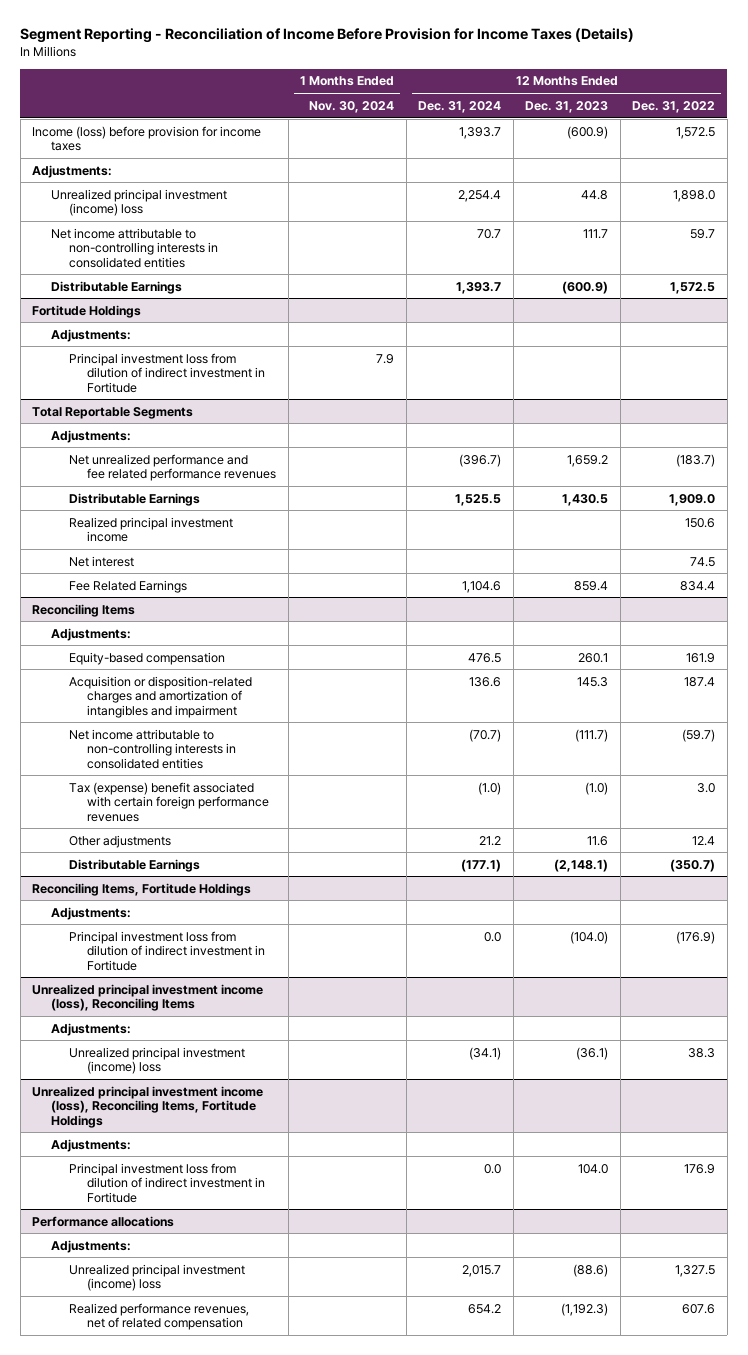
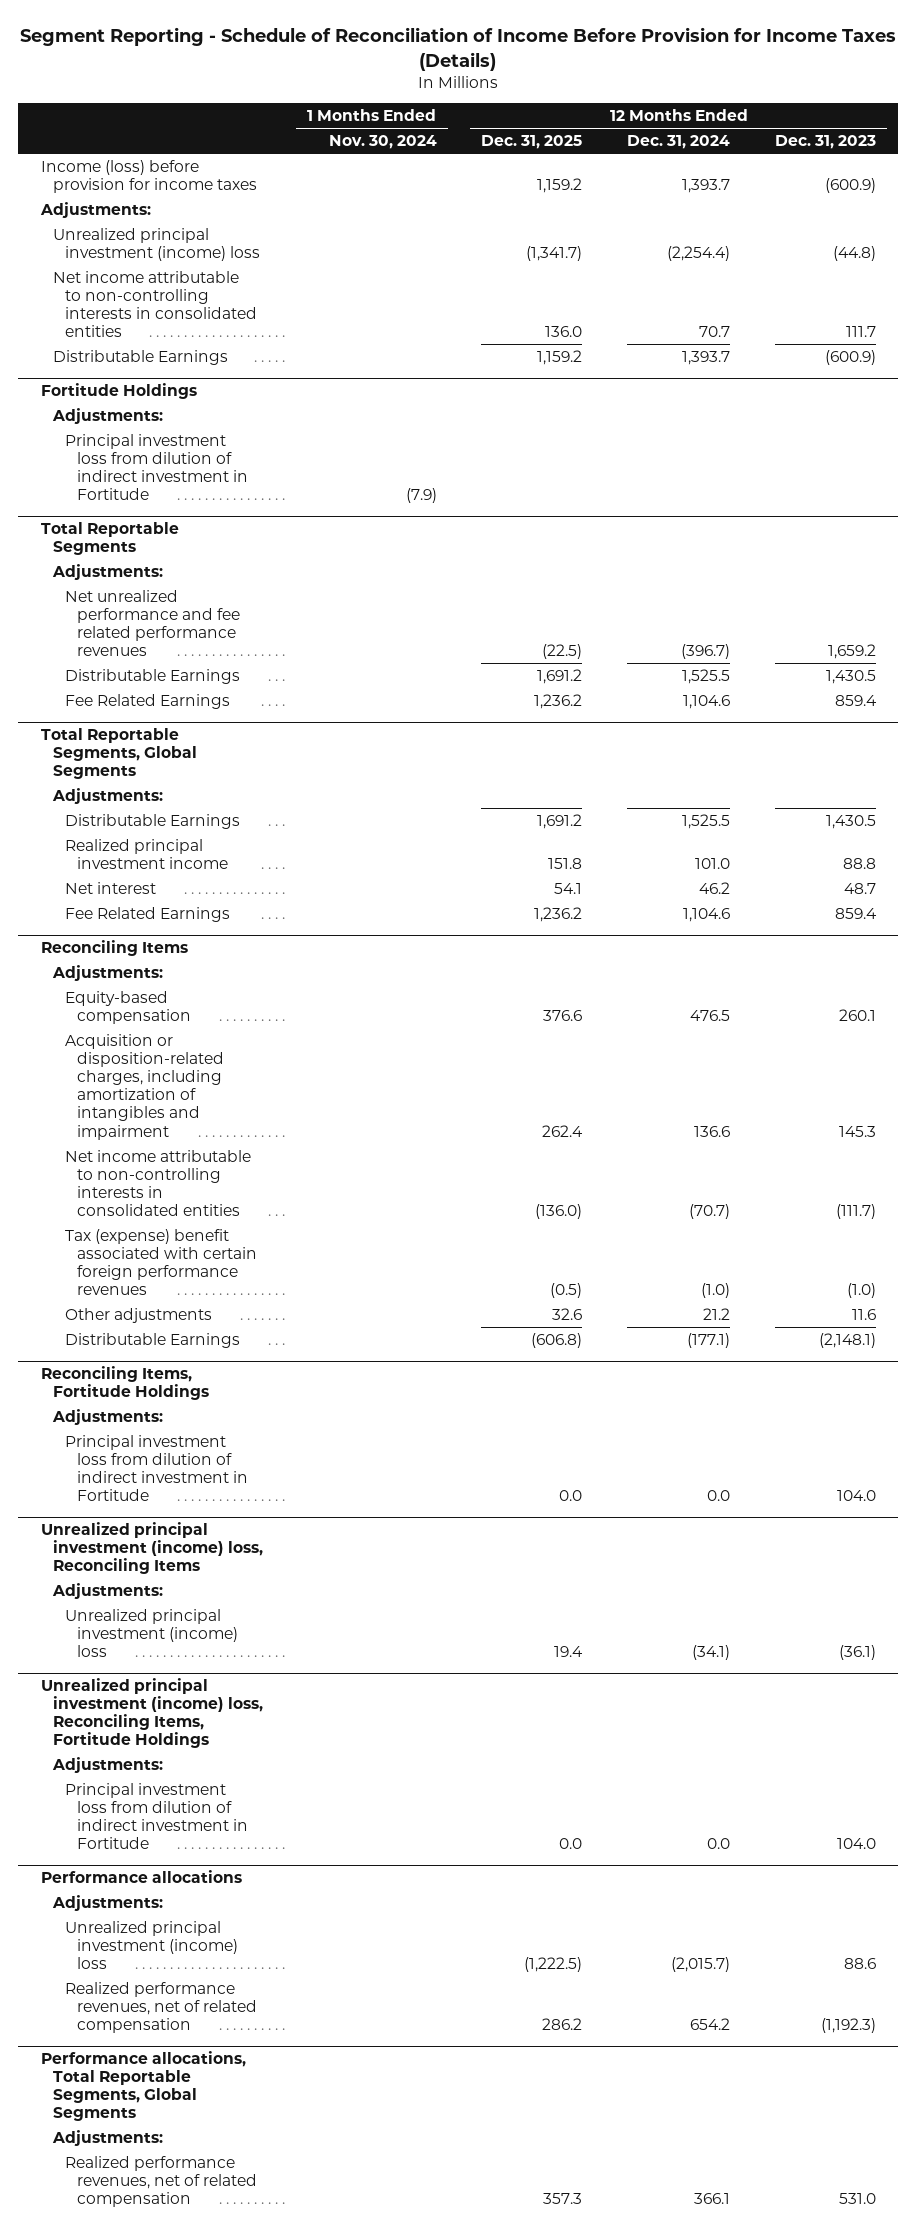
- Segment Reporting - Reconciliation of Income Before Provision for Income Taxes (Details)
+ Segment Reporting - Schedule of Reconciliation of Income Before Provision for Income Taxes (Details)
- | 1 Months Ended Nov. 30, 2024 | 12 Months Ended Dec. 31, 2024 | 12 Months Ended Dec. 31, 2023 | 12 Months Ended Dec. 31, 2022
+ | 1 Months Ended Nov. 30, 2024 | 12 Months Ended Dec. 31, 2025 | 12 Months Ended Dec. 31, 2024 | 12 Months Ended Dec. 31, 2023
- Unrealized principal investment (income) loss | | 2,254.4 | 44.8 | 1,898.0
+ Unrealized principal investment (income) loss | | (1,341.7) | (2,254.4) | (44.8)
@ Fortitude Holdings
- Principal investment loss from dilution of indirect investment in Fortitude | 7.9 | | |
+ Principal investment loss from dilution of indirect investment in Fortitude | (7.9) | | |
@ Total Reportable Segments
- Realized principal investment income | | | | 150.6
- Net interest | | | | 74.5
+ Total Reportable Segments, Global Segments
+ Adjustments:
+ Distributable Earnings | | 1,691.2 | 1,525.5 | 1,430.5
+ Realized principal investment income | | 151.8 | 101.0 | 88.8
+ Net interest | | 54.1 | 46.2 | 48.7
+ Fee Related Earnings | | 1,236.2 | 1,104.6 | 859.4
@ Reconciling Items
- Acquisition or disposition-related charges and amortization of intangibles and impairment | | 136.6 | 145.3 | 187.4
+ Acquisition or disposition-related charges, including amortization of intangibles and impairment | | 262.4 | 136.6 | 145.3
@ Reconciling Items, Fortitude Holdings
- Principal investment loss from dilution of indirect investment in Fortitude | | 0.0 | (104.0) | (176.9)
- Unrealized principal investment income (loss), Reconciling Items
@ Reconciling Items, Fortitude Holdings
+ Principal investment loss from dilution of indirect investment in Fortitude | | 0.0 | 0.0 | 104.0
+ Unrealized principal investment (income) loss, Reconciling Items
- Unrealized principal investment income (loss), Reconciling Items, Fortitude Holdings
+ Unrealized principal investment (income) loss, Reconciling Items, Fortitude Holdings
@ Performance allocations
- Unrealized principal investment (income) loss | | 2,015.7 | (88.6) | 1,327.5
+ Unrealized principal investment (income) loss | | (1,222.5) | (2,015.7) | 88.6
+ Performance allocations, Total Reportable Segments, Global Segments
+ Adjustments:
+ Realized performance revenues, net of related compensation | | 357.3 | 366.1 | 531.0

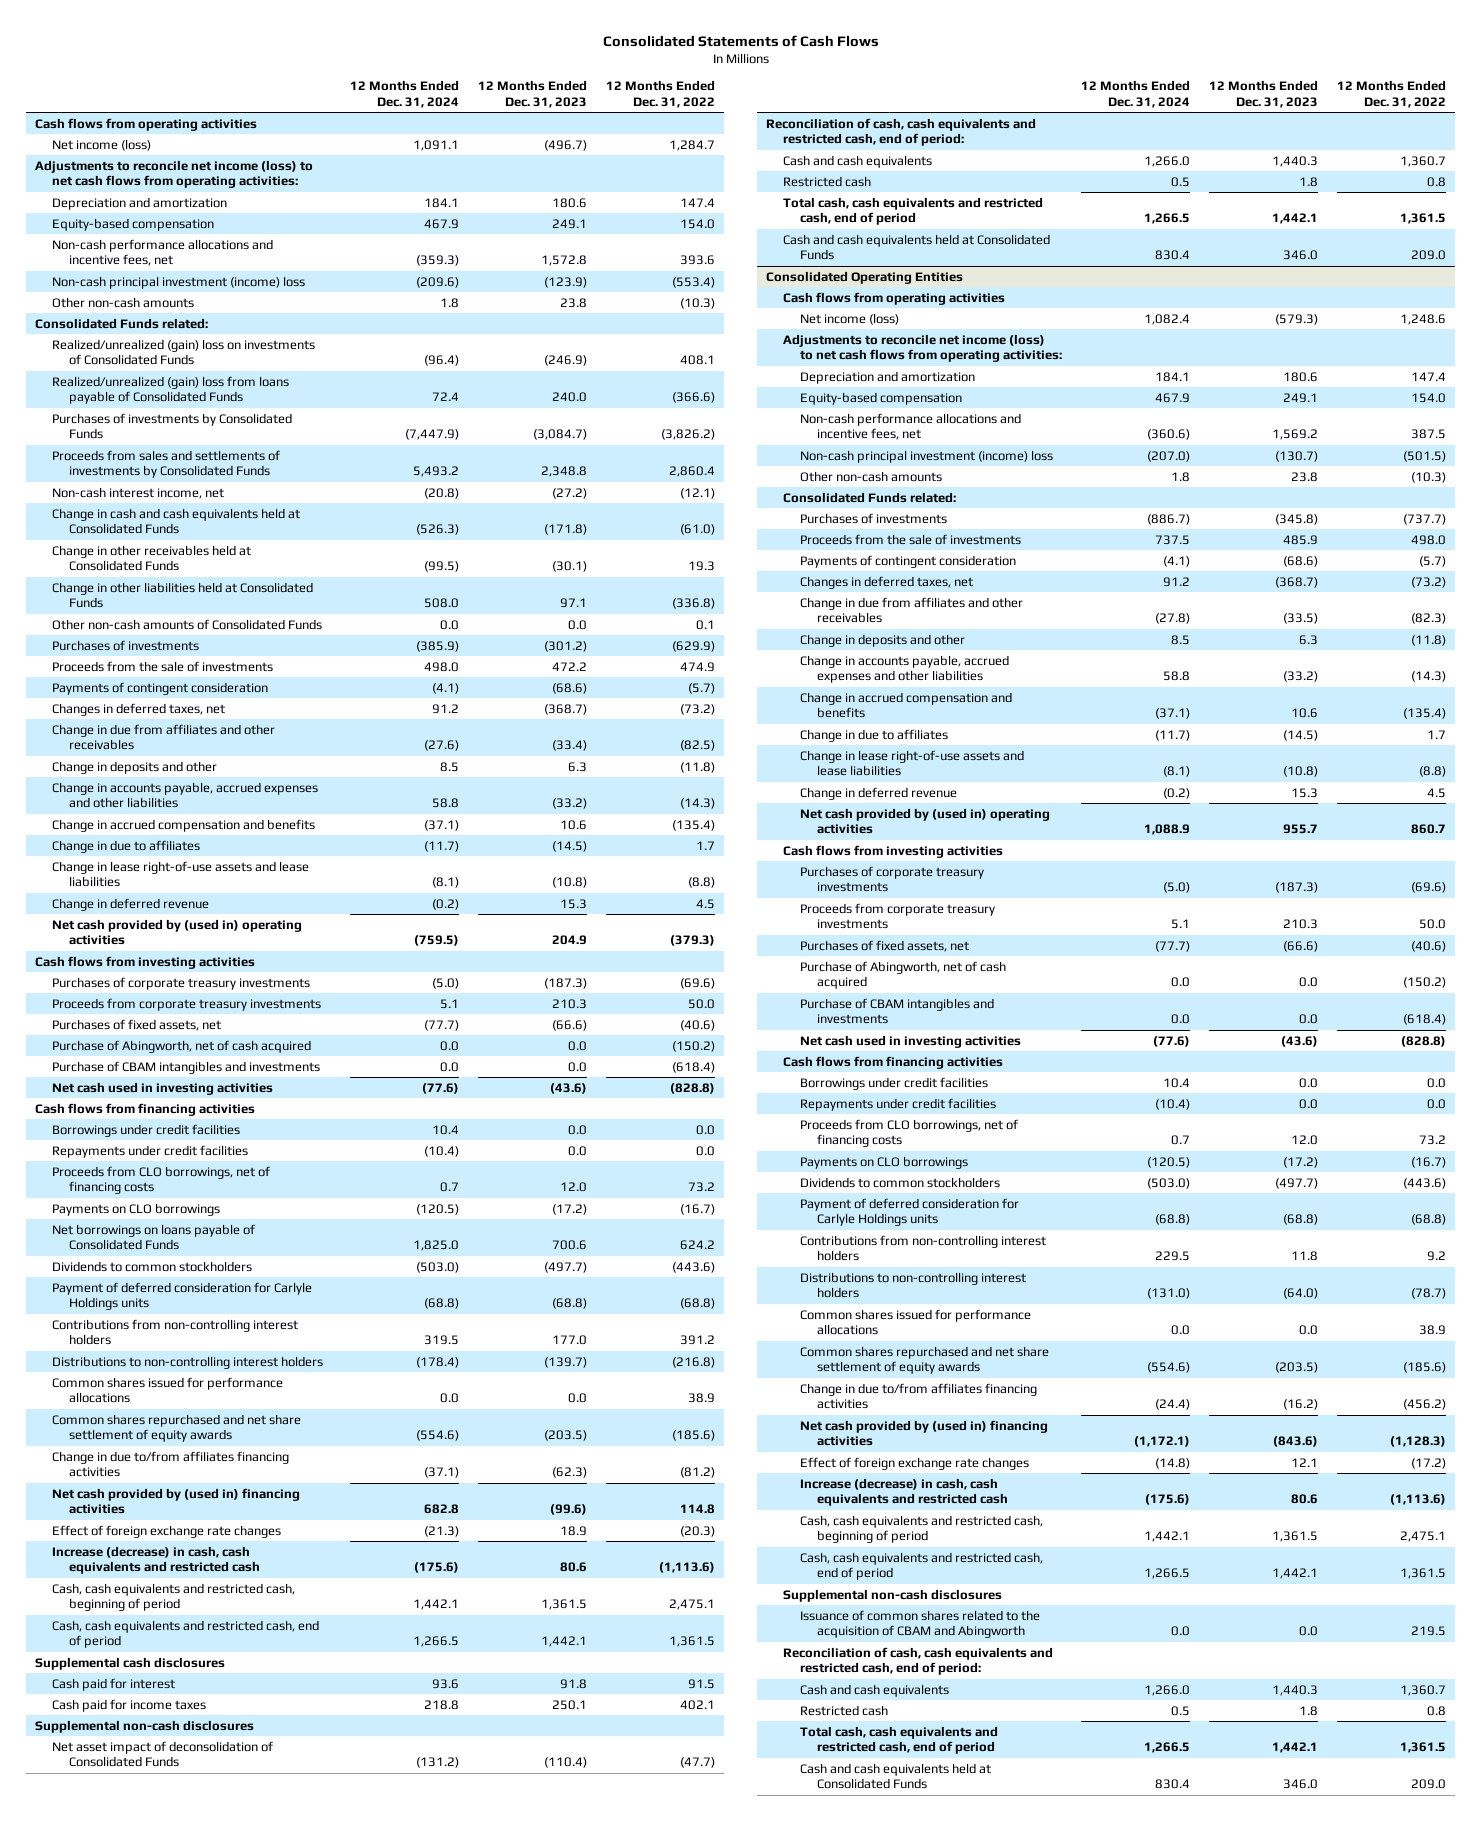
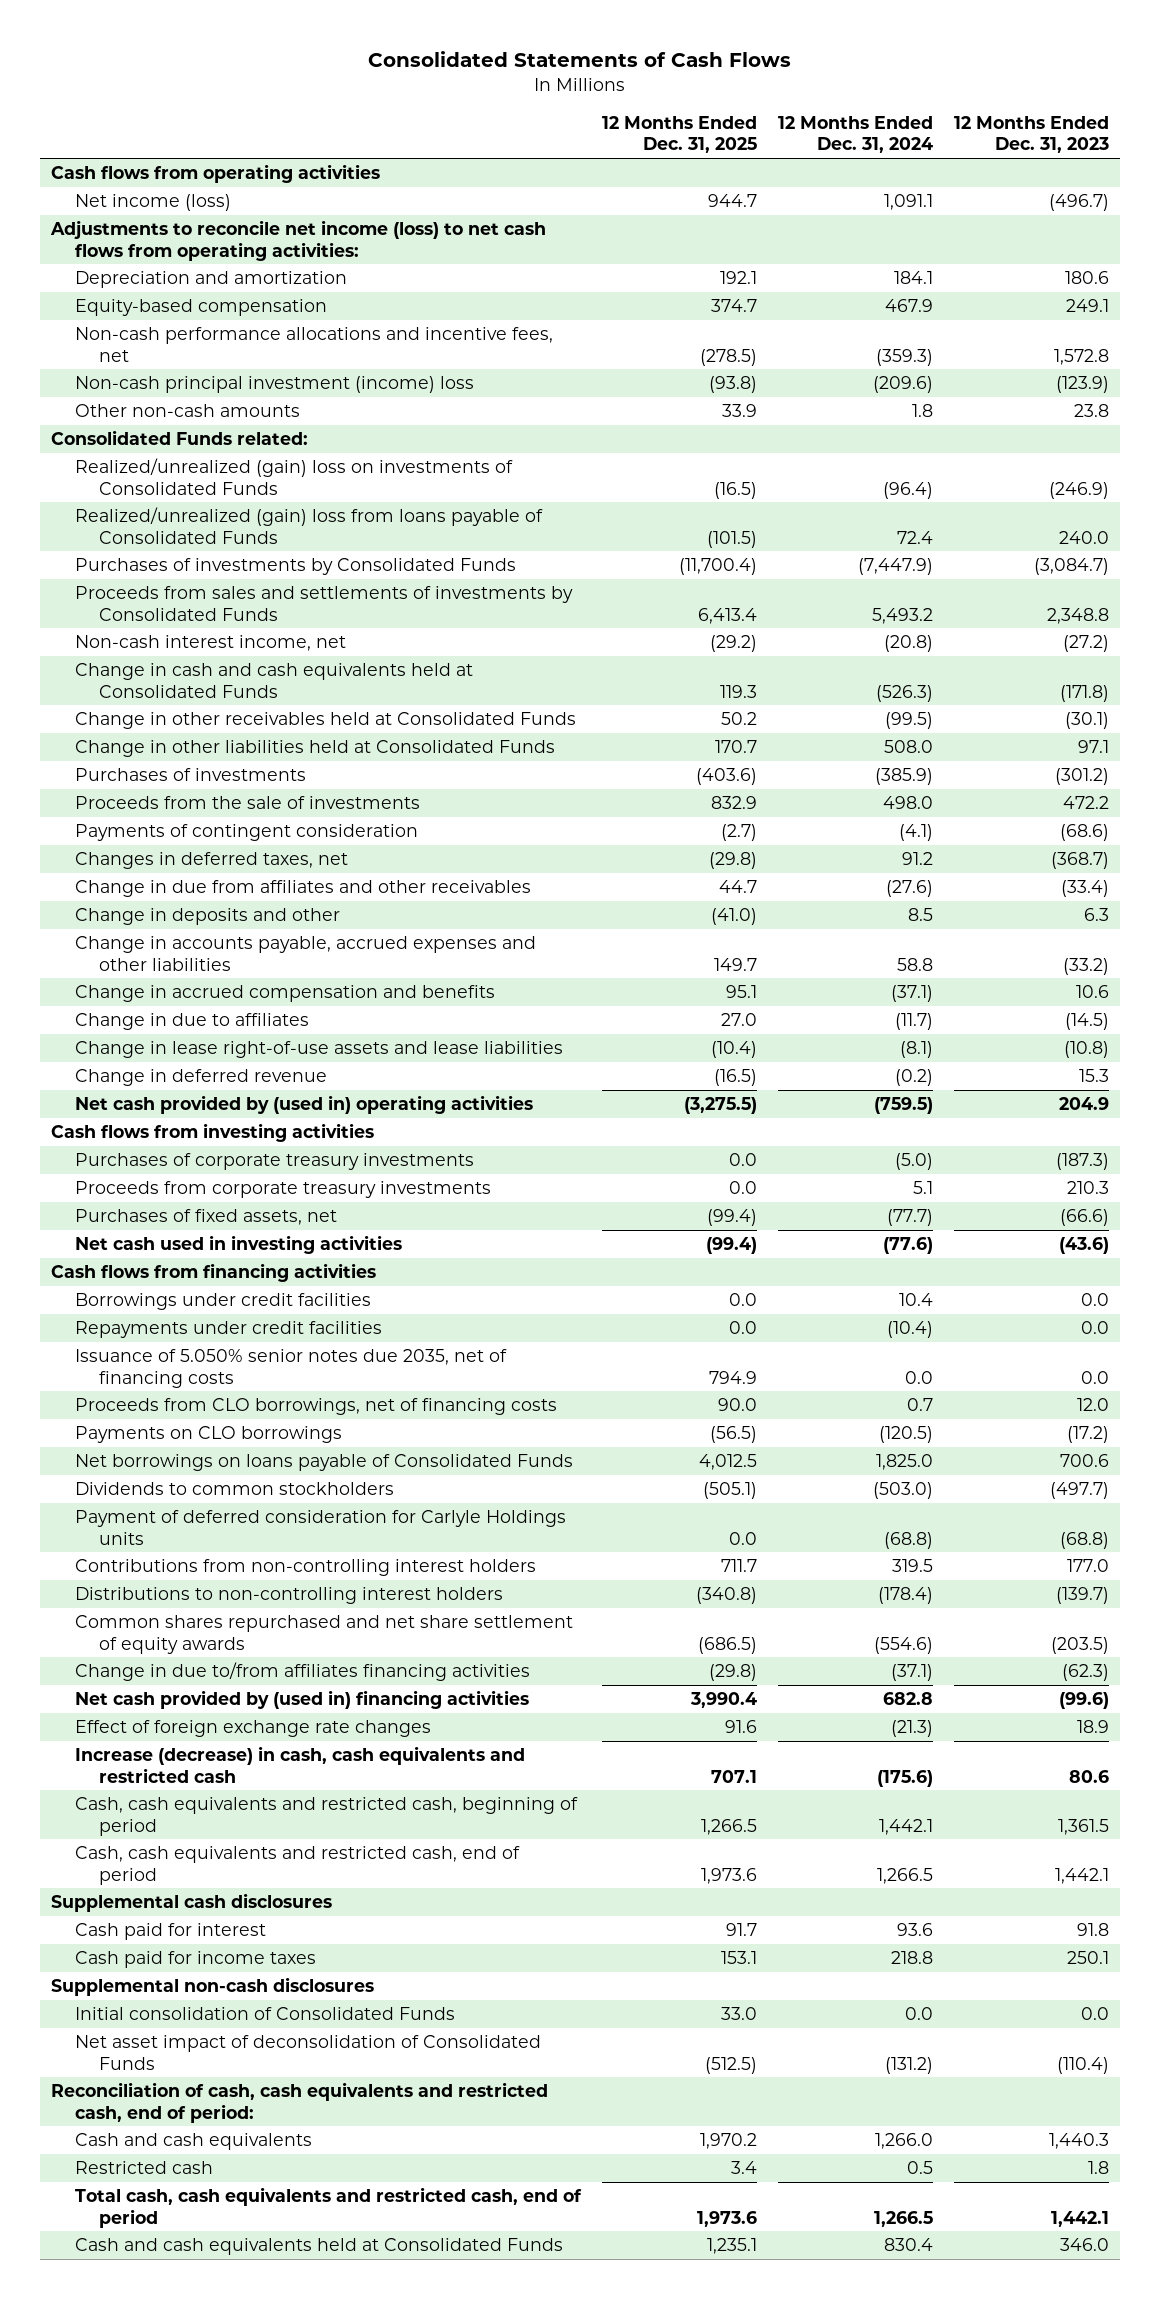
- | 12 Months Ended Dec. 31, 2024 | 12 Months Ended Dec. 31, 2023 | 12 Months Ended Dec. 31, 2022
+ | 12 Months Ended Dec. 31, 2025 | 12 Months Ended Dec. 31, 2024 | 12 Months Ended Dec. 31, 2023
- Other non-cash amounts of Consolidated Funds | 0.0 | 0.0 | 0.1
- Purchase of Abingworth, net of cash acquired | 0.0 | 0.0 | (150.2)
- Purchase of CBAM intangibles and investments | 0.0 | 0.0 | (618.4)
+ Issuance of 5.050% senior notes due 2035, net of financing costs | 794.9 | 0.0 | 0.0
- Common shares issued for performance allocations | 0.0 | 0.0 | 38.9
+ Initial consolidation of Consolidated Funds | 33.0 | 0.0 | 0.0
- Consolidated Operating Entities
- Cash flows from operating activities
- Net income (loss) | 1,082.4 | (579.3) | 1,248.6
- Adjustments to reconcile net income (loss) to net cash flows from operating activities:
- Depreciation and amortization | 184.1 | 180.6 | 147.4
- Equity-based compensation | 467.9 | 249.1 | 154.0
- Non-cash performance allocations and incentive fees, net | (360.6) | 1,569.2 | 387.5
- Non-cash principal investment (income) loss | (207.0) | (130.7) | (501.5)
- Other non-cash amounts | 1.8 | 23.8 | (10.3)
- Consolidated Funds related:
- Purchases of investments | (886.7) | (345.8) | (737.7)
- Proceeds from the sale of investments | 737.5 | 485.9 | 498.0
- Payments of contingent consideration | (4.1) | (68.6) | (5.7)
- Changes in deferred taxes, net | 91.2 | (368.7) | (73.2)
- Change in due from affiliates and other receivables | (27.8) | (33.5) | (82.3)
- Change in deposits and other | 8.5 | 6.3 | (11.8)
- Change in accounts payable, accrued expenses and other liabilities | 58.8 | (33.2) | (14.3)
- Change in accrued compensation and benefits | (37.1) | 10.6 | (135.4)
- Change in due to affiliates | (11.7) | (14.5) | 1.7
- Change in lease right-of-use assets and lease liabilities | (8.1) | (10.8) | (8.8)
- Change in deferred revenue | (0.2) | 15.3 | 4.5
- Net cash provided by (used in) operating activities | 1,088.9 | 955.7 | 860.7
- Cash flows from investing activities
- Purchases of corporate treasury investments | (5.0) | (187.3) | (69.6)
- Proceeds from corporate treasury investments | 5.1 | 210.3 | 50.0
- Purchases of fixed assets, net | (77.7) | (66.6) | (40.6)
- Purchase of Abingworth, net of cash acquired | 0.0 | 0.0 | (150.2)
- Purchase of CBAM intangibles and investments | 0.0 | 0.0 | (618.4)
- Net cash used in investing activities | (77.6) | (43.6) | (828.8)
- Cash flows from financing activities
- Borrowings under credit facilities | 10.4 | 0.0 | 0.0
- Repayments under credit facilities | (10.4) | 0.0 | 0.0
- Proceeds from CLO borrowings, net of financing costs | 0.7 | 12.0 | 73.2
- Payments on CLO borrowings | (120.5) | (17.2) | (16.7)
- Dividends to common stockholders | (503.0) | (497.7) | (443.6)
- Payment of deferred consideration for Carlyle Holdings units | (68.8) | (68.8) | (68.8)
- Contributions from non-controlling interest holders | 229.5 | 11.8 | 9.2
- Distributions to non-controlling interest holders | (131.0) | (64.0) | (78.7)
- Common shares issued for performance allocations | 0.0 | 0.0 | 38.9
- Common shares repurchased and net share settlement of equity awards | (554.6) | (203.5) | (185.6)
- Change in due to/from affiliates financing activities | (24.4) | (16.2) | (456.2)
- Net cash provided by (used in) financing activities | (1,172.1) | (843.6) | (1,128.3)
- Effect of foreign exchange rate changes | (14.8) | 12.1 | (17.2)
- Increase (decrease) in cash, cash equivalents and restricted cash | (175.6) | 80.6 | (1,113.6)
- Cash, cash equivalents and restricted cash, beginning of period | 1,442.1 | 1,361.5 | 2,475.1
- Cash, cash equivalents and restricted cash, end of period | 1,266.5 | 1,442.1 | 1,361.5
- Supplemental non-cash disclosures
- Issuance of common shares related to the acquisition of CBAM and Abingworth | 0.0 | 0.0 | 219.5
- Reconciliation of cash, cash equivalents and restricted cash, end of period:
- Cash and cash equivalents | 1,266.0 | 1,440.3 | 1,360.7
- Restricted cash | 0.5 | 1.8 | 0.8
- Total cash, cash equivalents and restricted cash, end of period | 1,266.5 | 1,442.1 | 1,361.5
- Cash and cash equivalents held at Consolidated Funds | 830.4 | 346.0 | 209.0

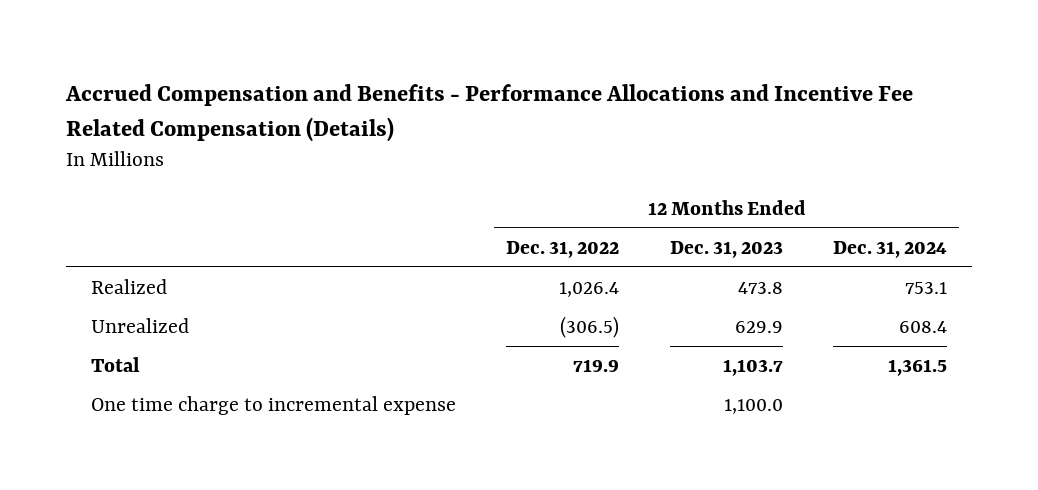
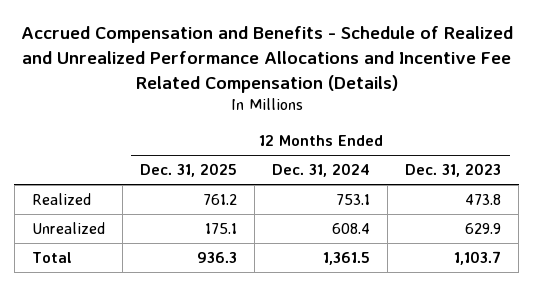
- Accrued Compensation and Benefits - Performance Allocations and Incentive Fee Related Compensation (Details)
+ Accrued Compensation and Benefits - Schedule of Realized and Unrealized Performance Allocations and Incentive Fee Related Compensation (Details)
- | 12 Months Ended Dec. 31, 2022 | 12 Months Ended Dec. 31, 2023 | 12 Months Ended Dec. 31, 2024
+ | 12 Months Ended Dec. 31, 2025 | 12 Months Ended Dec. 31, 2024 | 12 Months Ended Dec. 31, 2023
- One time charge to incremental expense | | 1,100.0 |

